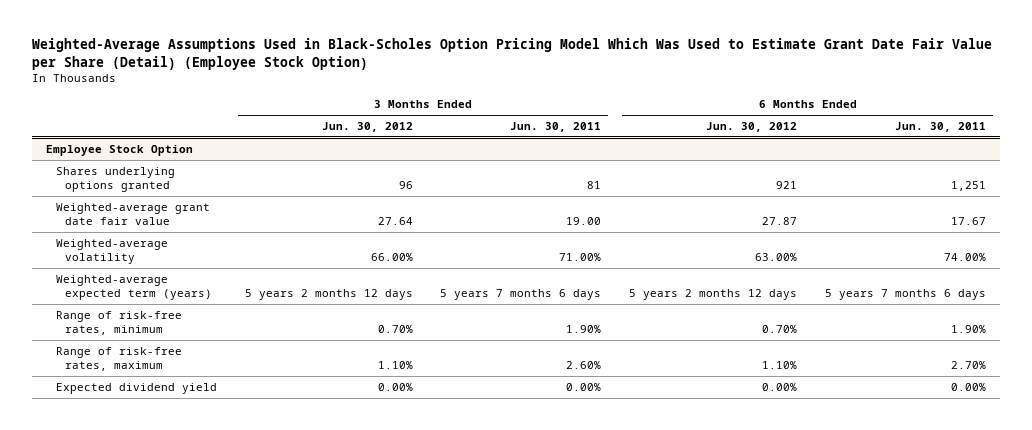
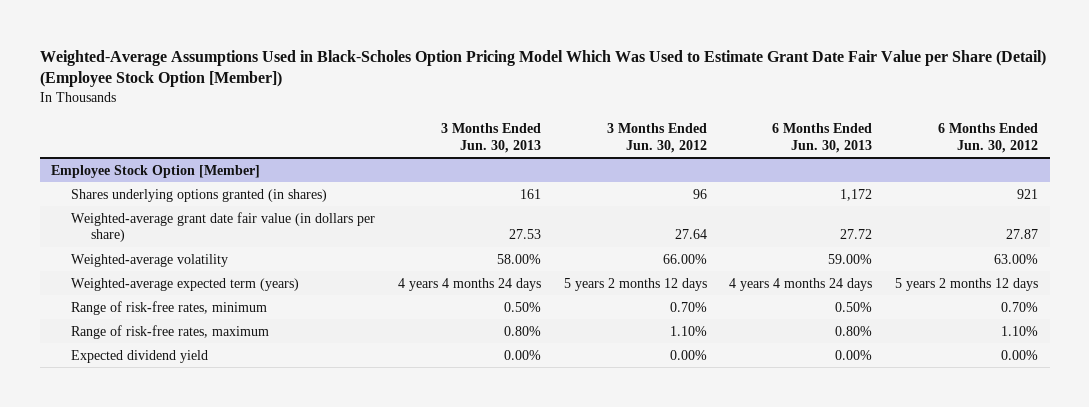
- Weighted-Average Assumptions Used in Black-Scholes Option Pricing Model Which Was Used to Estimate Grant Date Fair Value per Share (Detail) (Employee Stock Option)
+ Weighted-Average Assumptions Used in Black-Scholes Option Pricing Model Which Was Used to Estimate Grant Date Fair Value per Share (Detail) (Employee Stock Option [Member])
- | 3 Months Ended Jun. 30, 2012 | 3 Months Ended Jun. 30, 2011 | 6 Months Ended Jun. 30, 2012 | 6 Months Ended Jun. 30, 2011
+ | 3 Months Ended Jun. 30, 2013 | 3 Months Ended Jun. 30, 2012 | 6 Months Ended Jun. 30, 2013 | 6 Months Ended Jun. 30, 2012
- Employee Stock Option
- Shares underlying options granted | 96 | 81 | 921 | 1,251
- Weighted-average grant date fair value | 27.64 | 19.00 | 27.87 | 17.67
+ Employee Stock Option [Member]
+ Shares underlying options granted (in shares) | 161 | 96 | 1,172 | 921
+ Weighted-average grant date fair value (in dollars per share) | 27.53 | 27.64 | 27.72 | 27.87

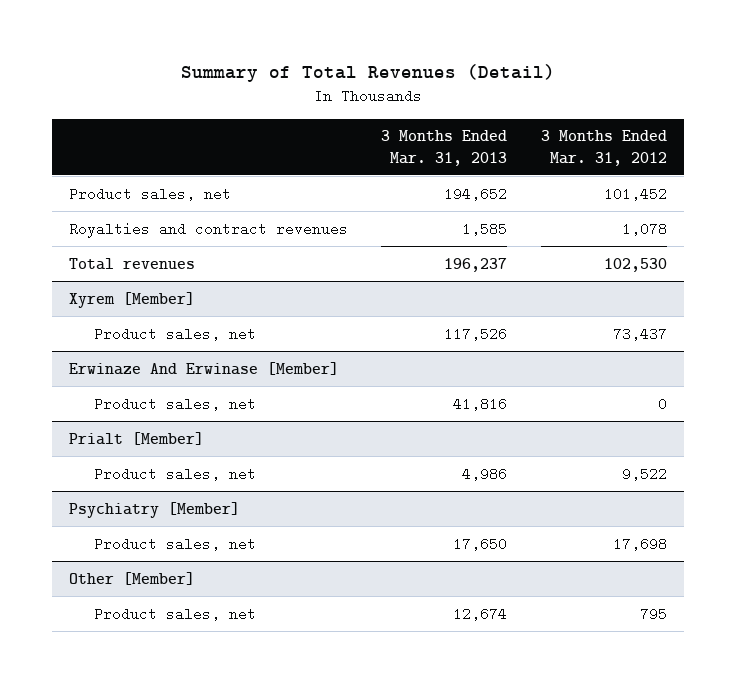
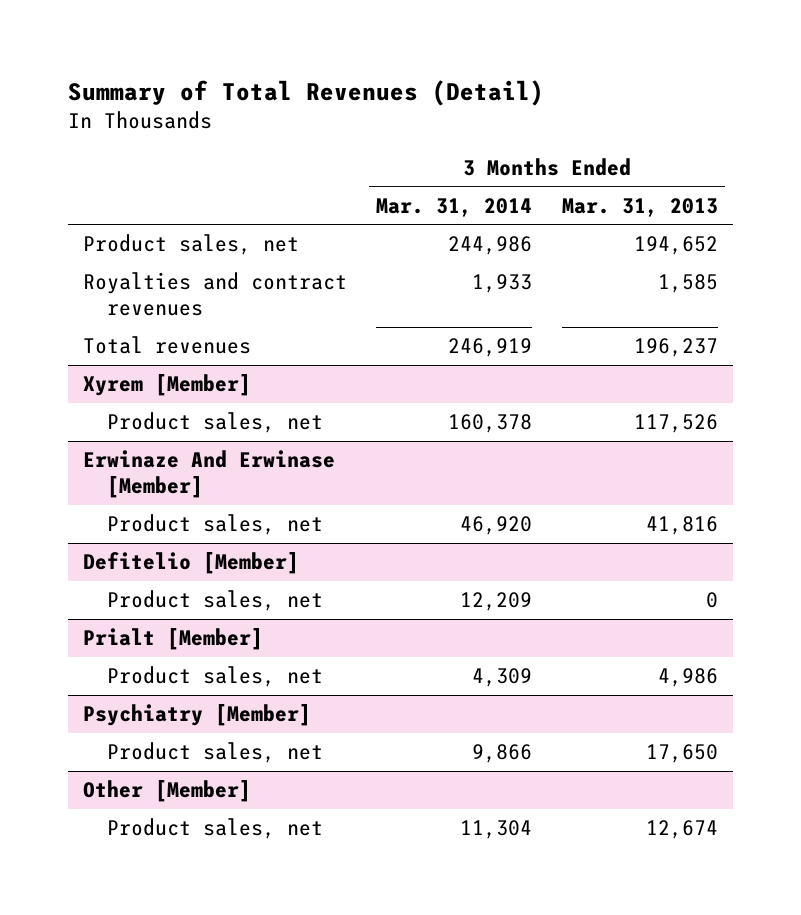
- | 3 Months Ended Mar. 31, 2013 | 3 Months Ended Mar. 31, 2012
+ | 3 Months Ended Mar. 31, 2014 | 3 Months Ended Mar. 31, 2013
+ Defitelio [Member]
+ Product sales, net | 12,209 | 0

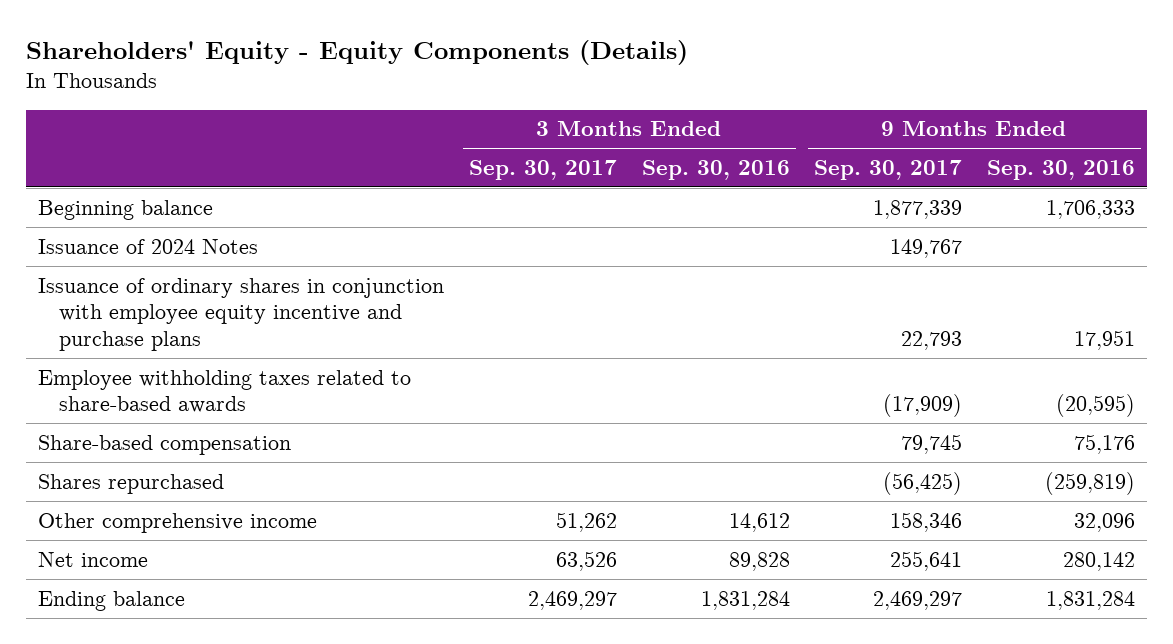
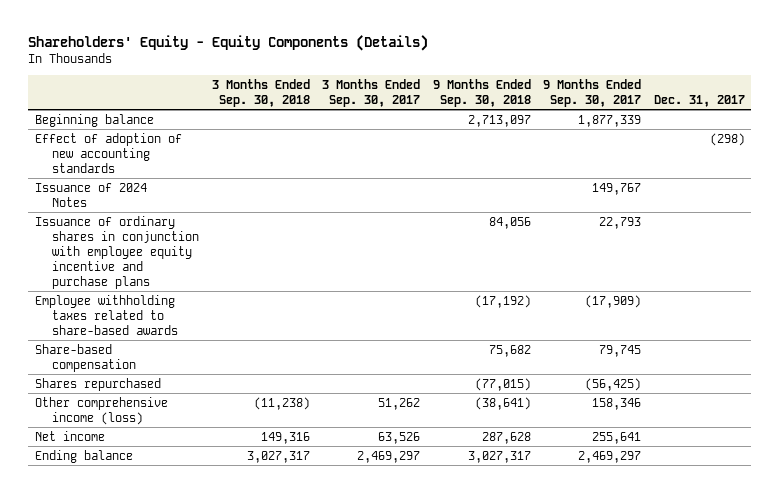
- | 3 Months Ended Sep. 30, 2017 | 3 Months Ended Sep. 30, 2016 | 9 Months Ended Sep. 30, 2017 | 9 Months Ended Sep. 30, 2016
+ | 3 Months Ended Sep. 30, 2018 | 3 Months Ended Sep. 30, 2017 | 9 Months Ended Sep. 30, 2018 | 9 Months Ended Sep. 30, 2017 | Dec. 31, 2017
+ Effect of adoption of new accounting standards | | | | | (298)
- Other comprehensive income | 51,262 | 14,612 | 158,346 | 32,096
+ Other comprehensive income (loss) | (11,238) | 51,262 | (38,641) | 158,346 |

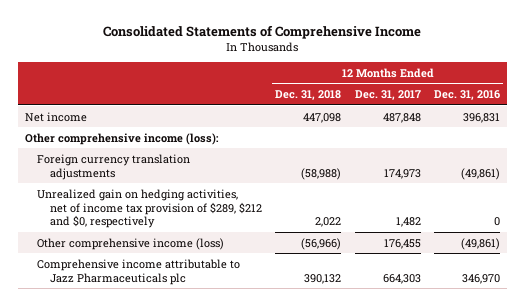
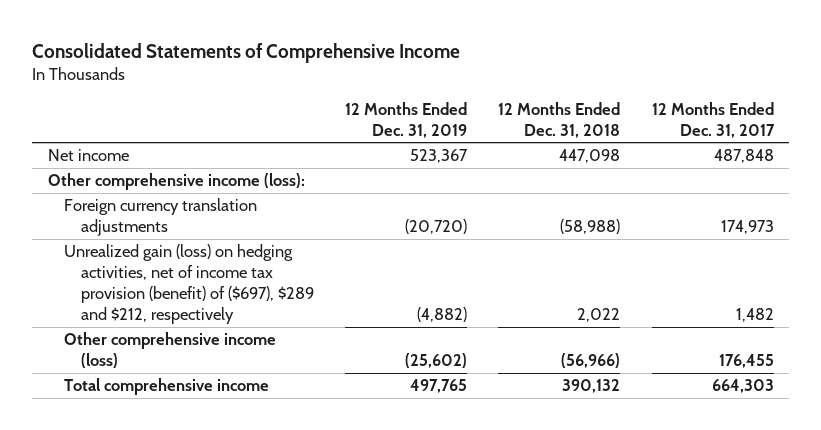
- | 12 Months Ended Dec. 31, 2018 | 12 Months Ended Dec. 31, 2017 | 12 Months Ended Dec. 31, 2016
+ | 12 Months Ended Dec. 31, 2019 | 12 Months Ended Dec. 31, 2018 | 12 Months Ended Dec. 31, 2017
- Unrealized gain on hedging activities, net of income tax provision of $289, $212 and $0, respectively | 2,022 | 1,482 | 0
+ Unrealized gain (loss) on hedging activities, net of income tax provision (benefit) of ($697), $289 and $212, respectively | (4,882) | 2,022 | 1,482
- Comprehensive income attributable to Jazz Pharmaceuticals plc | 390,132 | 664,303 | 346,970
+ Total comprehensive income | 497,765 | 390,132 | 664,303

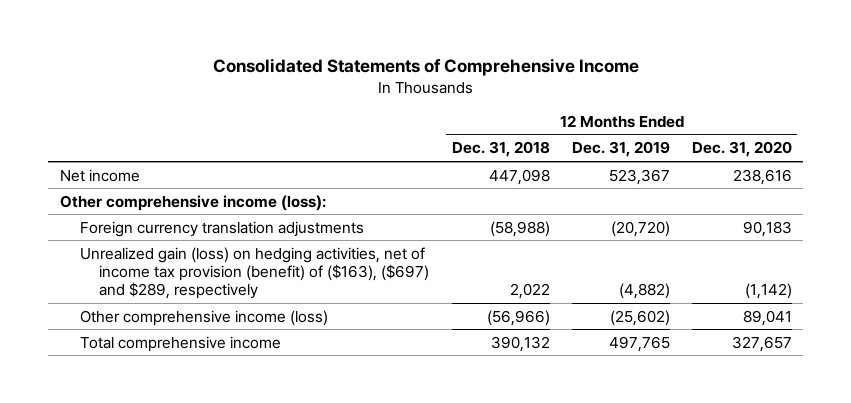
- | 12 Months Ended Dec. 31, 2019 | 12 Months Ended Dec. 31, 2018 | 12 Months Ended Dec. 31, 2017
+ | 12 Months Ended Dec. 31, 2018 | 12 Months Ended Dec. 31, 2019 | 12 Months Ended Dec. 31, 2020
- Unrealized gain (loss) on hedging activities, net of income tax provision (benefit) of ($697), $289 and $212, respectively | (4,882) | 2,022 | 1,482
+ Unrealized gain (loss) on hedging activities, net of income tax provision (benefit) of ($163), ($697) and $289, respectively | 2,022 | (4,882) | (1,142)

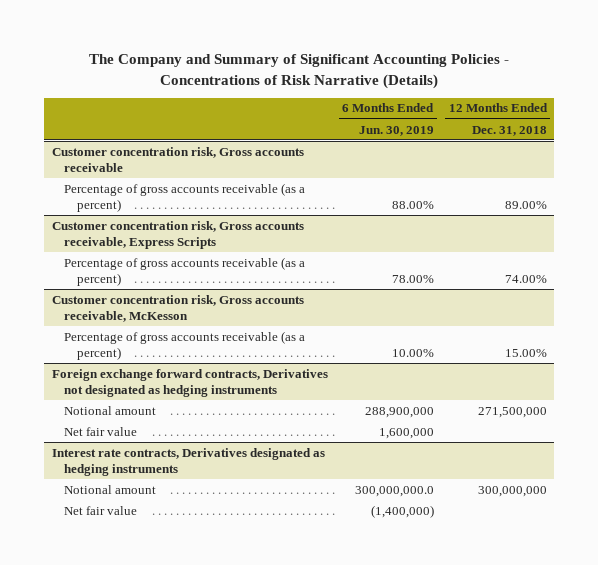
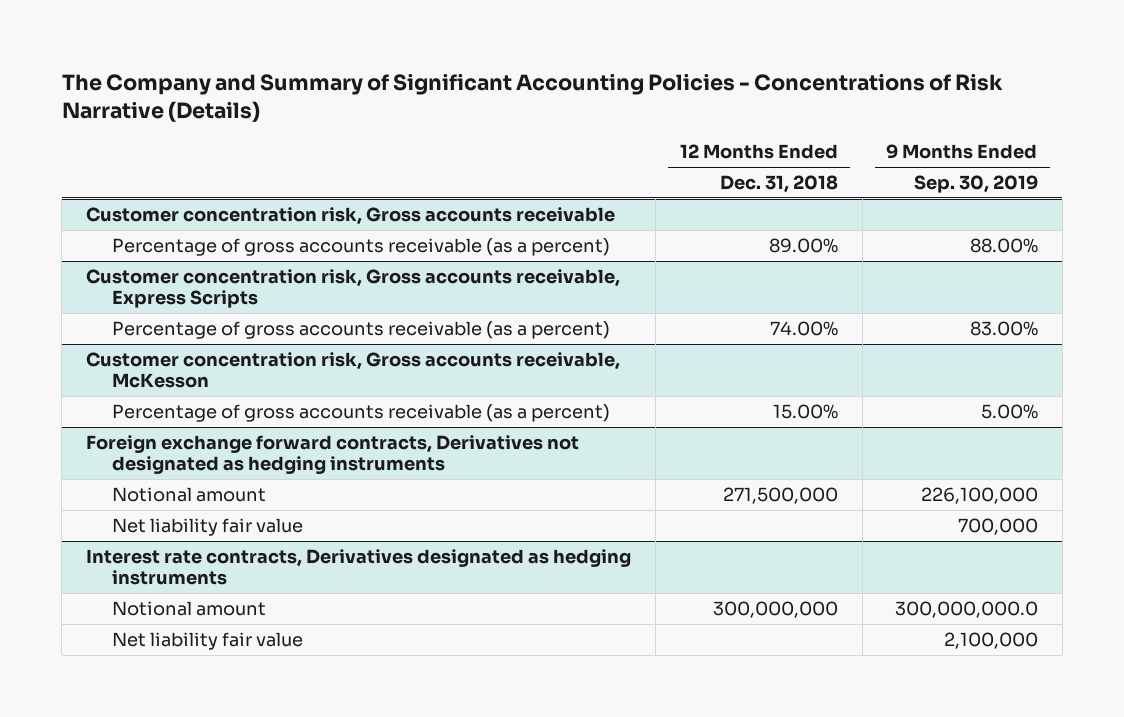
- | 6 Months Ended Jun. 30, 2019 | 12 Months Ended Dec. 31, 2018
+ | 12 Months Ended Dec. 31, 2018 | 9 Months Ended Sep. 30, 2019
@ Foreign exchange forward contracts, Derivatives not designated as hedging instruments
- Net fair value | 1,600,000 |
+ Net liability fair value | | 700,000
@ Interest rate contracts, Derivatives designated as hedging instruments
- Net fair value | (1,400,000) |
+ Net liability fair value | | 2,100,000

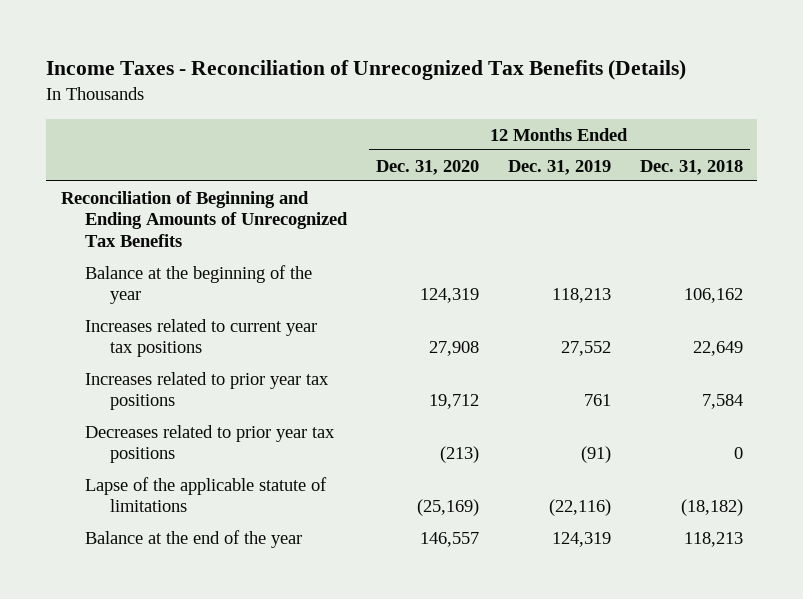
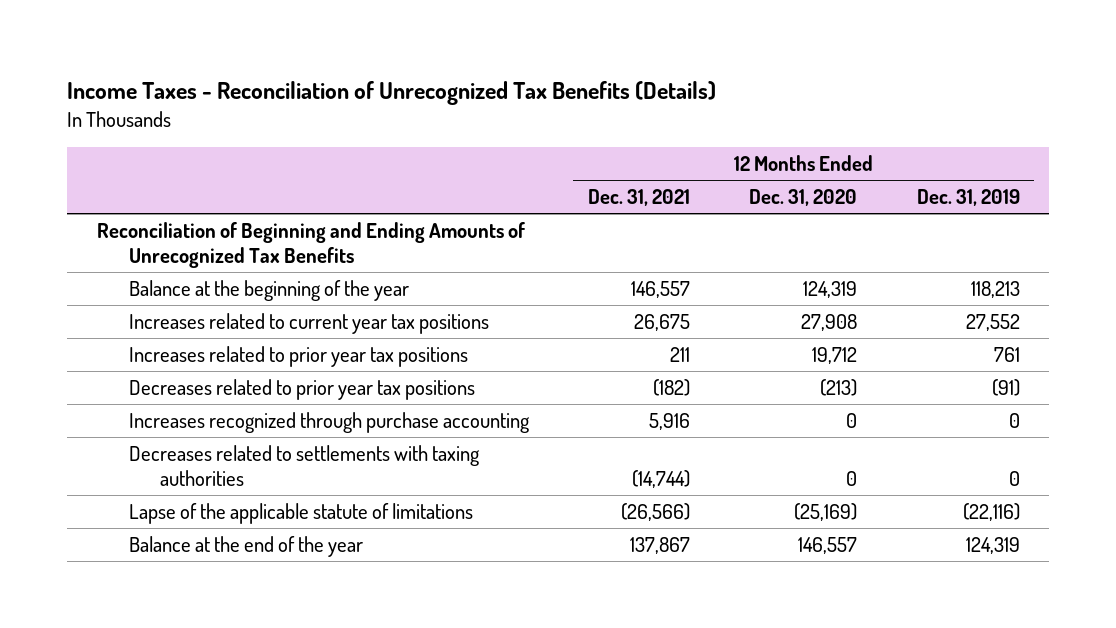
- | 12 Months Ended Dec. 31, 2020 | 12 Months Ended Dec. 31, 2019 | 12 Months Ended Dec. 31, 2018
+ | 12 Months Ended Dec. 31, 2021 | 12 Months Ended Dec. 31, 2020 | 12 Months Ended Dec. 31, 2019
+ Increases recognized through purchase accounting | 5,916 | 0 | 0
+ Decreases related to settlements with taxing authorities | (14,744) | 0 | 0

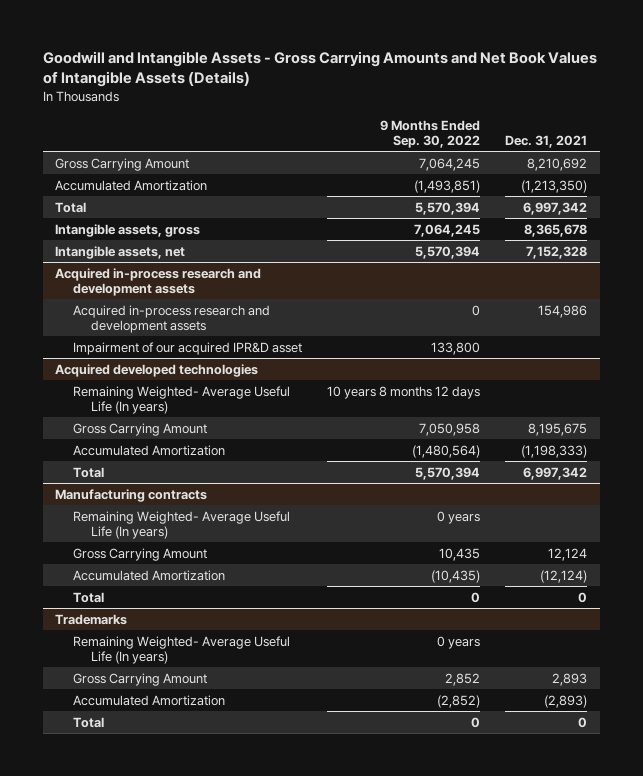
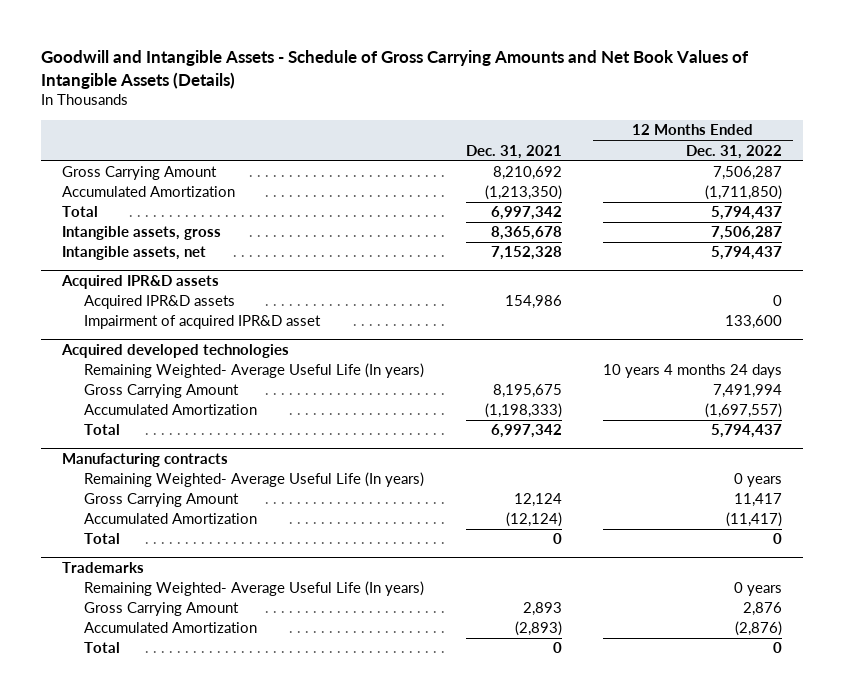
- Goodwill and Intangible Assets - Gross Carrying Amounts and Net Book Values of Intangible Assets (Details)
+ Goodwill and Intangible Assets - Schedule of Gross Carrying Amounts and Net Book Values of Intangible Assets (Details)
- | 9 Months Ended Sep. 30, 2022 | Dec. 31, 2021
+ | Dec. 31, 2021 | 12 Months Ended Dec. 31, 2022
- Acquired in-process research and development assets
- Acquired in-process research and development assets | 0 | 154,986
- Impairment of our acquired IPR&D asset | 133,800 |
+ Acquired IPR&D assets
+ Acquired IPR&D assets | 154,986 | 0
+ Impairment of acquired IPR&D asset | | 133,600

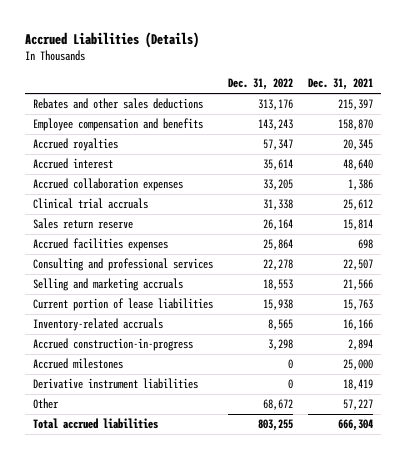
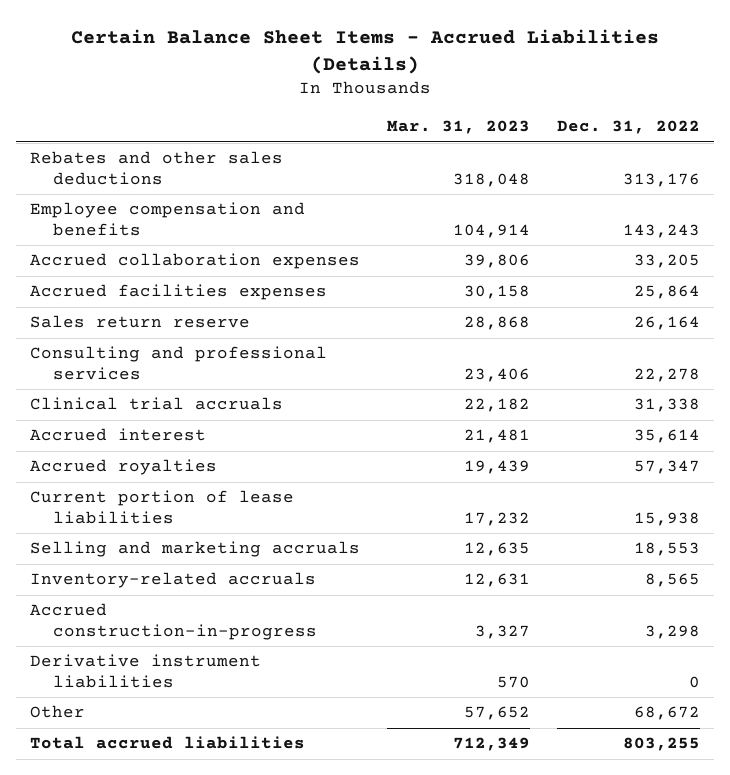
- Accrued Liabilities (Details)
+ Certain Balance Sheet Items - Accrued Liabilities (Details)
- | Dec. 31, 2022 | Dec. 31, 2021
+ | Mar. 31, 2023 | Dec. 31, 2022
moved down: Sales return reserve | 28,868 | 26,164
moved down: Clinical trial accruals | 22,182 | 31,338
moved down: Accrued interest | 21,481 | 35,614
moved down: Accrued royalties | 19,439 | 57,347
moved down: Selling and marketing accruals | 12,635 | 18,553
- Accrued milestones | 0 | 25,000

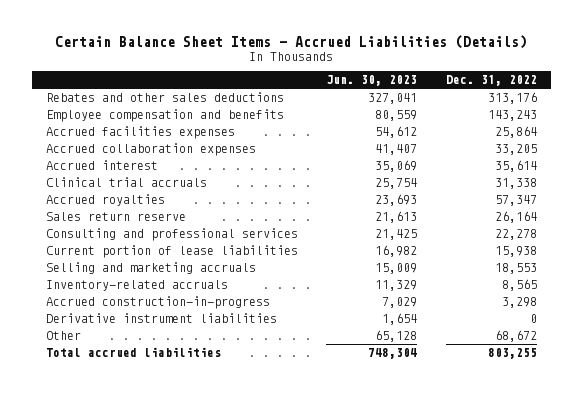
- | Mar. 31, 2023 | Dec. 31, 2022
+ | Jun. 30, 2023 | Dec. 31, 2022
moved down: Accrued collaboration expenses | 41,407 | 33,205
moved down: Clinical trial accruals | 25,754 | 31,338
moved down: Sales return reserve | 21,613 | 26,164
moved down: Consulting and professional services | 21,425 | 22,278

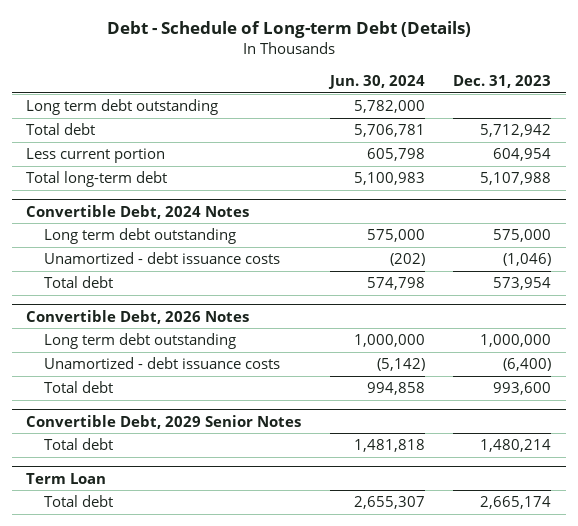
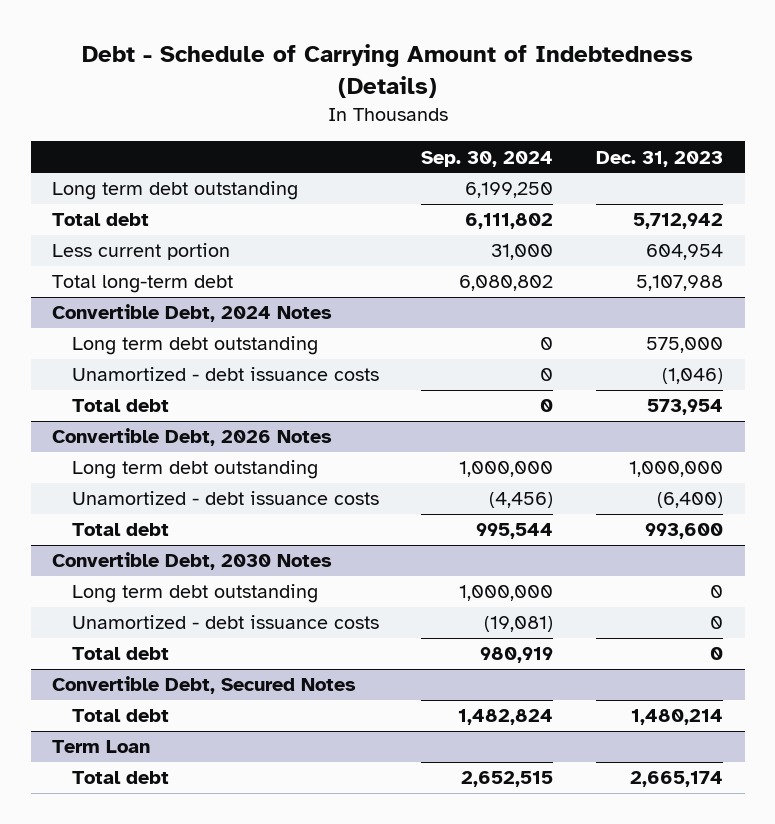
- Debt - Schedule of Long-term Debt (Details)
+ Debt - Schedule of Carrying Amount of Indebtedness (Details)
- | Jun. 30, 2024 | Dec. 31, 2023
+ | Sep. 30, 2024 | Dec. 31, 2023
- Convertible Debt, 2029 Senior Notes
+ Convertible Debt, 2030 Notes
+ Long term debt outstanding | 1,000,000 | 0
+ Unamortized - debt issuance costs | (19,081) | 0
+ Total debt | 980,919 | 0
+ Convertible Debt, Secured Notes

